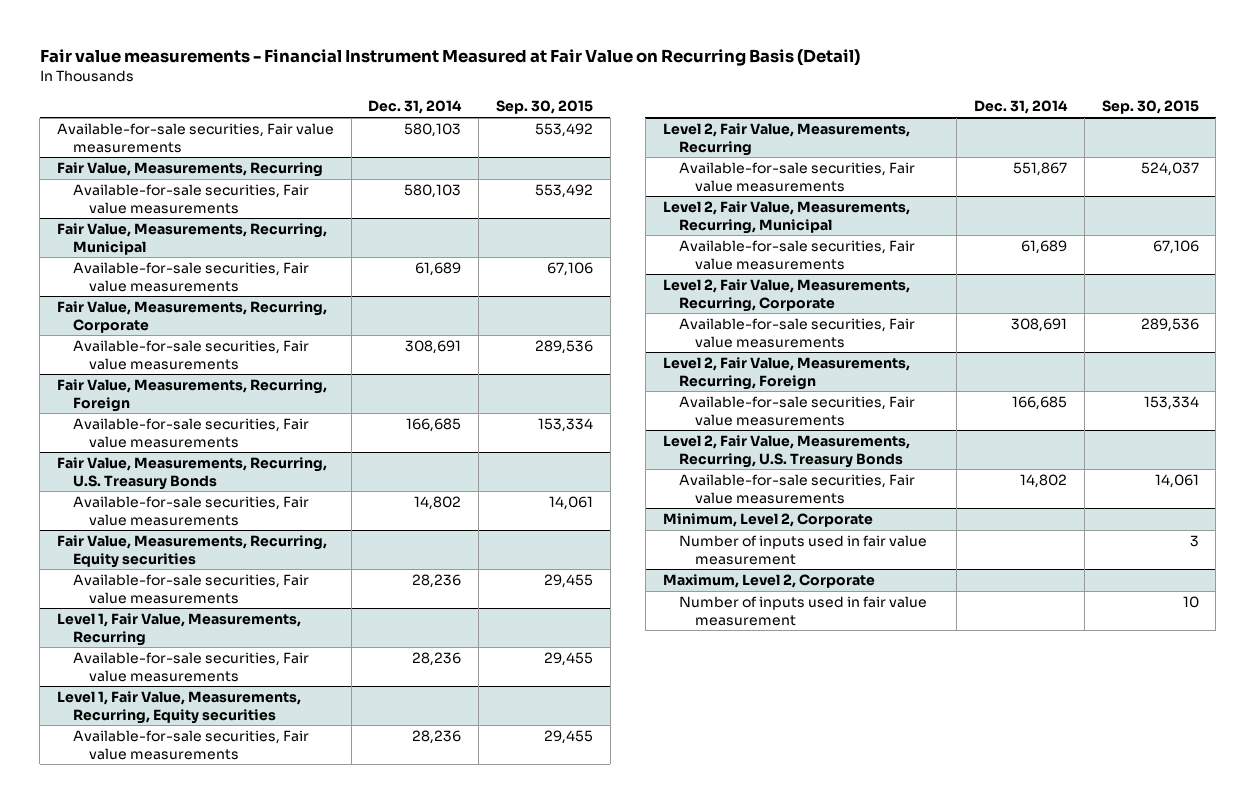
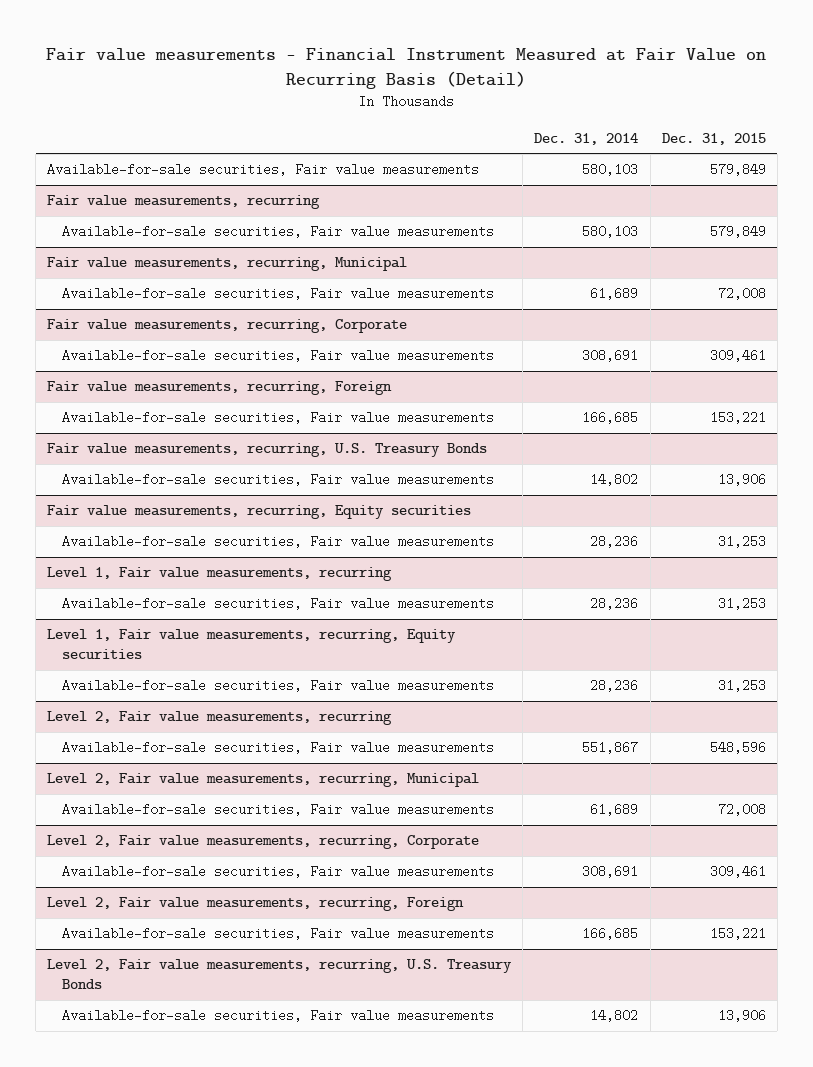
- | Dec. 31, 2014 | Sep. 30, 2015
+ | Dec. 31, 2014 | Dec. 31, 2015
- Fair Value, Measurements, Recurring
+ Fair value measurements, recurring
- Fair Value, Measurements, Recurring, Municipal
+ Fair value measurements, recurring, Municipal
- Fair Value, Measurements, Recurring, Corporate
+ Fair value measurements, recurring, Corporate
- Fair Value, Measurements, Recurring, Foreign
+ Fair value measurements, recurring, Foreign
- Fair Value, Measurements, Recurring, U.S. Treasury Bonds
+ Fair value measurements, recurring, U.S. Treasury Bonds
- Fair Value, Measurements, Recurring, Equity securities
+ Fair value measurements, recurring, Equity securities
- Level 1, Fair Value, Measurements, Recurring
+ Level 1, Fair value measurements, recurring
- Level 1, Fair Value, Measurements, Recurring, Equity securities
+ Level 1, Fair value measurements, recurring, Equity securities
- Level 2, Fair Value, Measurements, Recurring
+ Level 2, Fair value measurements, recurring
- Level 2, Fair Value, Measurements, Recurring, Municipal
+ Level 2, Fair value measurements, recurring, Municipal
- Level 2, Fair Value, Measurements, Recurring, Corporate
+ Level 2, Fair value measurements, recurring, Corporate
- Level 2, Fair Value, Measurements, Recurring, Foreign
+ Level 2, Fair value measurements, recurring, Foreign
- Level 2, Fair Value, Measurements, Recurring, U.S. Treasury Bonds
+ Level 2, Fair value measurements, recurring, U.S. Treasury Bonds
- Minimum, Level 2, Corporate
- Number of inputs used in fair value measurement | | 3
- Maximum, Level 2, Corporate
- Number of inputs used in fair value measurement | | 10

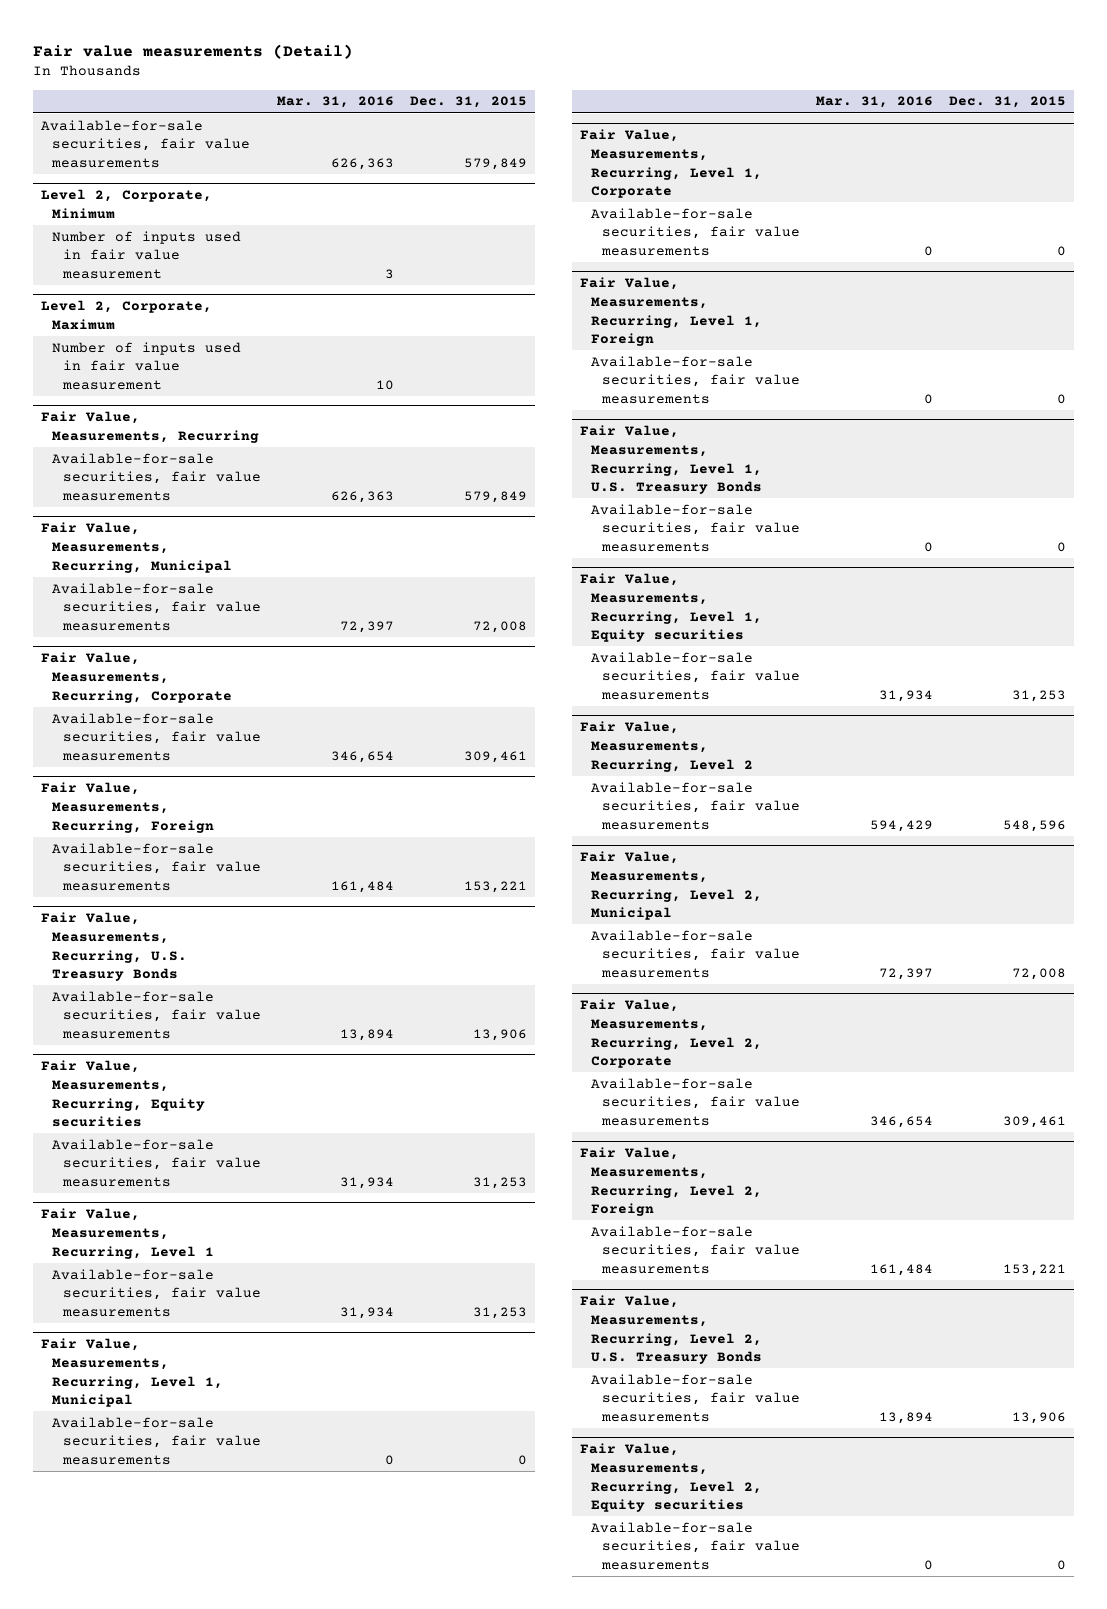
- Fair value measurements - Financial Instrument Measured at Fair Value on Recurring Basis (Detail)
+ Fair value measurements (Detail)
- | Dec. 31, 2014 | Dec. 31, 2015
+ | Mar. 31, 2016 | Dec. 31, 2015
- Available-for-sale securities, Fair value measurements | 580,103 | 579,849
- Fair value measurements, recurring
- Available-for-sale securities, Fair value measurements | 580,103 | 579,849
- Fair value measurements, recurring, Municipal
- Available-for-sale securities, Fair value measurements | 61,689 | 72,008
- Fair value measurements, recurring, Corporate
- Available-for-sale securities, Fair value measurements | 308,691 | 309,461
- Fair value measurements, recurring, Foreign
- Available-for-sale securities, Fair value measurements | 166,685 | 153,221
- Fair value measurements, recurring, U.S. Treasury Bonds
- Available-for-sale securities, Fair value measurements | 14,802 | 13,906
- Fair value measurements, recurring, Equity securities
- Available-for-sale securities, Fair value measurements | 28,236 | 31,253
- Level 1, Fair value measurements, recurring
- Available-for-sale securities, Fair value measurements | 28,236 | 31,253
- Level 1, Fair value measurements, recurring, Equity securities
- Available-for-sale securities, Fair value measurements | 28,236 | 31,253
- Level 2, Fair value measurements, recurring
- Available-for-sale securities, Fair value measurements | 551,867 | 548,596
- Level 2, Fair value measurements, recurring, Municipal
- Available-for-sale securities, Fair value measurements | 61,689 | 72,008
- Level 2, Fair value measurements, recurring, Corporate
- Available-for-sale securities, Fair value measurements | 308,691 | 309,461
- Level 2, Fair value measurements, recurring, Foreign
- Available-for-sale securities, Fair value measurements | 166,685 | 153,221
- Level 2, Fair value measurements, recurring, U.S. Treasury Bonds
- Available-for-sale securities, Fair value measurements | 14,802 | 13,906
+ Available-for-sale securities, fair value measurements | 626,363 | 579,849
+ Level 2, Corporate, Minimum
+ Number of inputs used in fair value measurement | 3 |
+ Level 2, Corporate, Maximum
+ Number of inputs used in fair value measurement | 10 |
+ Fair Value, Measurements, Recurring
+ Available-for-sale securities, fair value measurements | 626,363 | 579,849
+ Fair Value, Measurements, Recurring, Municipal
+ Available-for-sale securities, fair value measurements | 72,397 | 72,008
+ Fair Value, Measurements, Recurring, Corporate
+ Available-for-sale securities, fair value measurements | 346,654 | 309,461
+ Fair Value, Measurements, Recurring, Foreign
+ Available-for-sale securities, fair value measurements | 161,484 | 153,221
+ Fair Value, Measurements, Recurring, U.S. Treasury Bonds
+ Available-for-sale securities, fair value measurements | 13,894 | 13,906
+ Fair Value, Measurements, Recurring, Equity securities
+ Available-for-sale securities, fair value measurements | 31,934 | 31,253
+ Fair Value, Measurements, Recurring, Level 1
+ Available-for-sale securities, fair value measurements | 31,934 | 31,253
+ Fair Value, Measurements, Recurring, Level 1, Municipal
+ Available-for-sale securities, fair value measurements | 0 | 0
+ Fair Value, Measurements, Recurring, Level 1, Corporate
+ Available-for-sale securities, fair value measurements | 0 | 0
+ Fair Value, Measurements, Recurring, Level 1, Foreign
+ Available-for-sale securities, fair value measurements | 0 | 0
+ Fair Value, Measurements, Recurring, Level 1, U.S. Treasury Bonds
+ Available-for-sale securities, fair value measurements | 0 | 0
+ Fair Value, Measurements, Recurring, Level 1, Equity securities
+ Available-for-sale securities, fair value measurements | 31,934 | 31,253
+ Fair Value, Measurements, Recurring, Level 2
+ Available-for-sale securities, fair value measurements | 594,429 | 548,596
+ Fair Value, Measurements, Recurring, Level 2, Municipal
+ Available-for-sale securities, fair value measurements | 72,397 | 72,008
+ Fair Value, Measurements, Recurring, Level 2, Corporate
+ Available-for-sale securities, fair value measurements | 346,654 | 309,461
+ Fair Value, Measurements, Recurring, Level 2, Foreign
+ Available-for-sale securities, fair value measurements | 161,484 | 153,221
+ Fair Value, Measurements, Recurring, Level 2, U.S. Treasury Bonds
+ Available-for-sale securities, fair value measurements | 13,894 | 13,906
+ Fair Value, Measurements, Recurring, Level 2, Equity securities
+ Available-for-sale securities, fair value measurements | 0 | 0

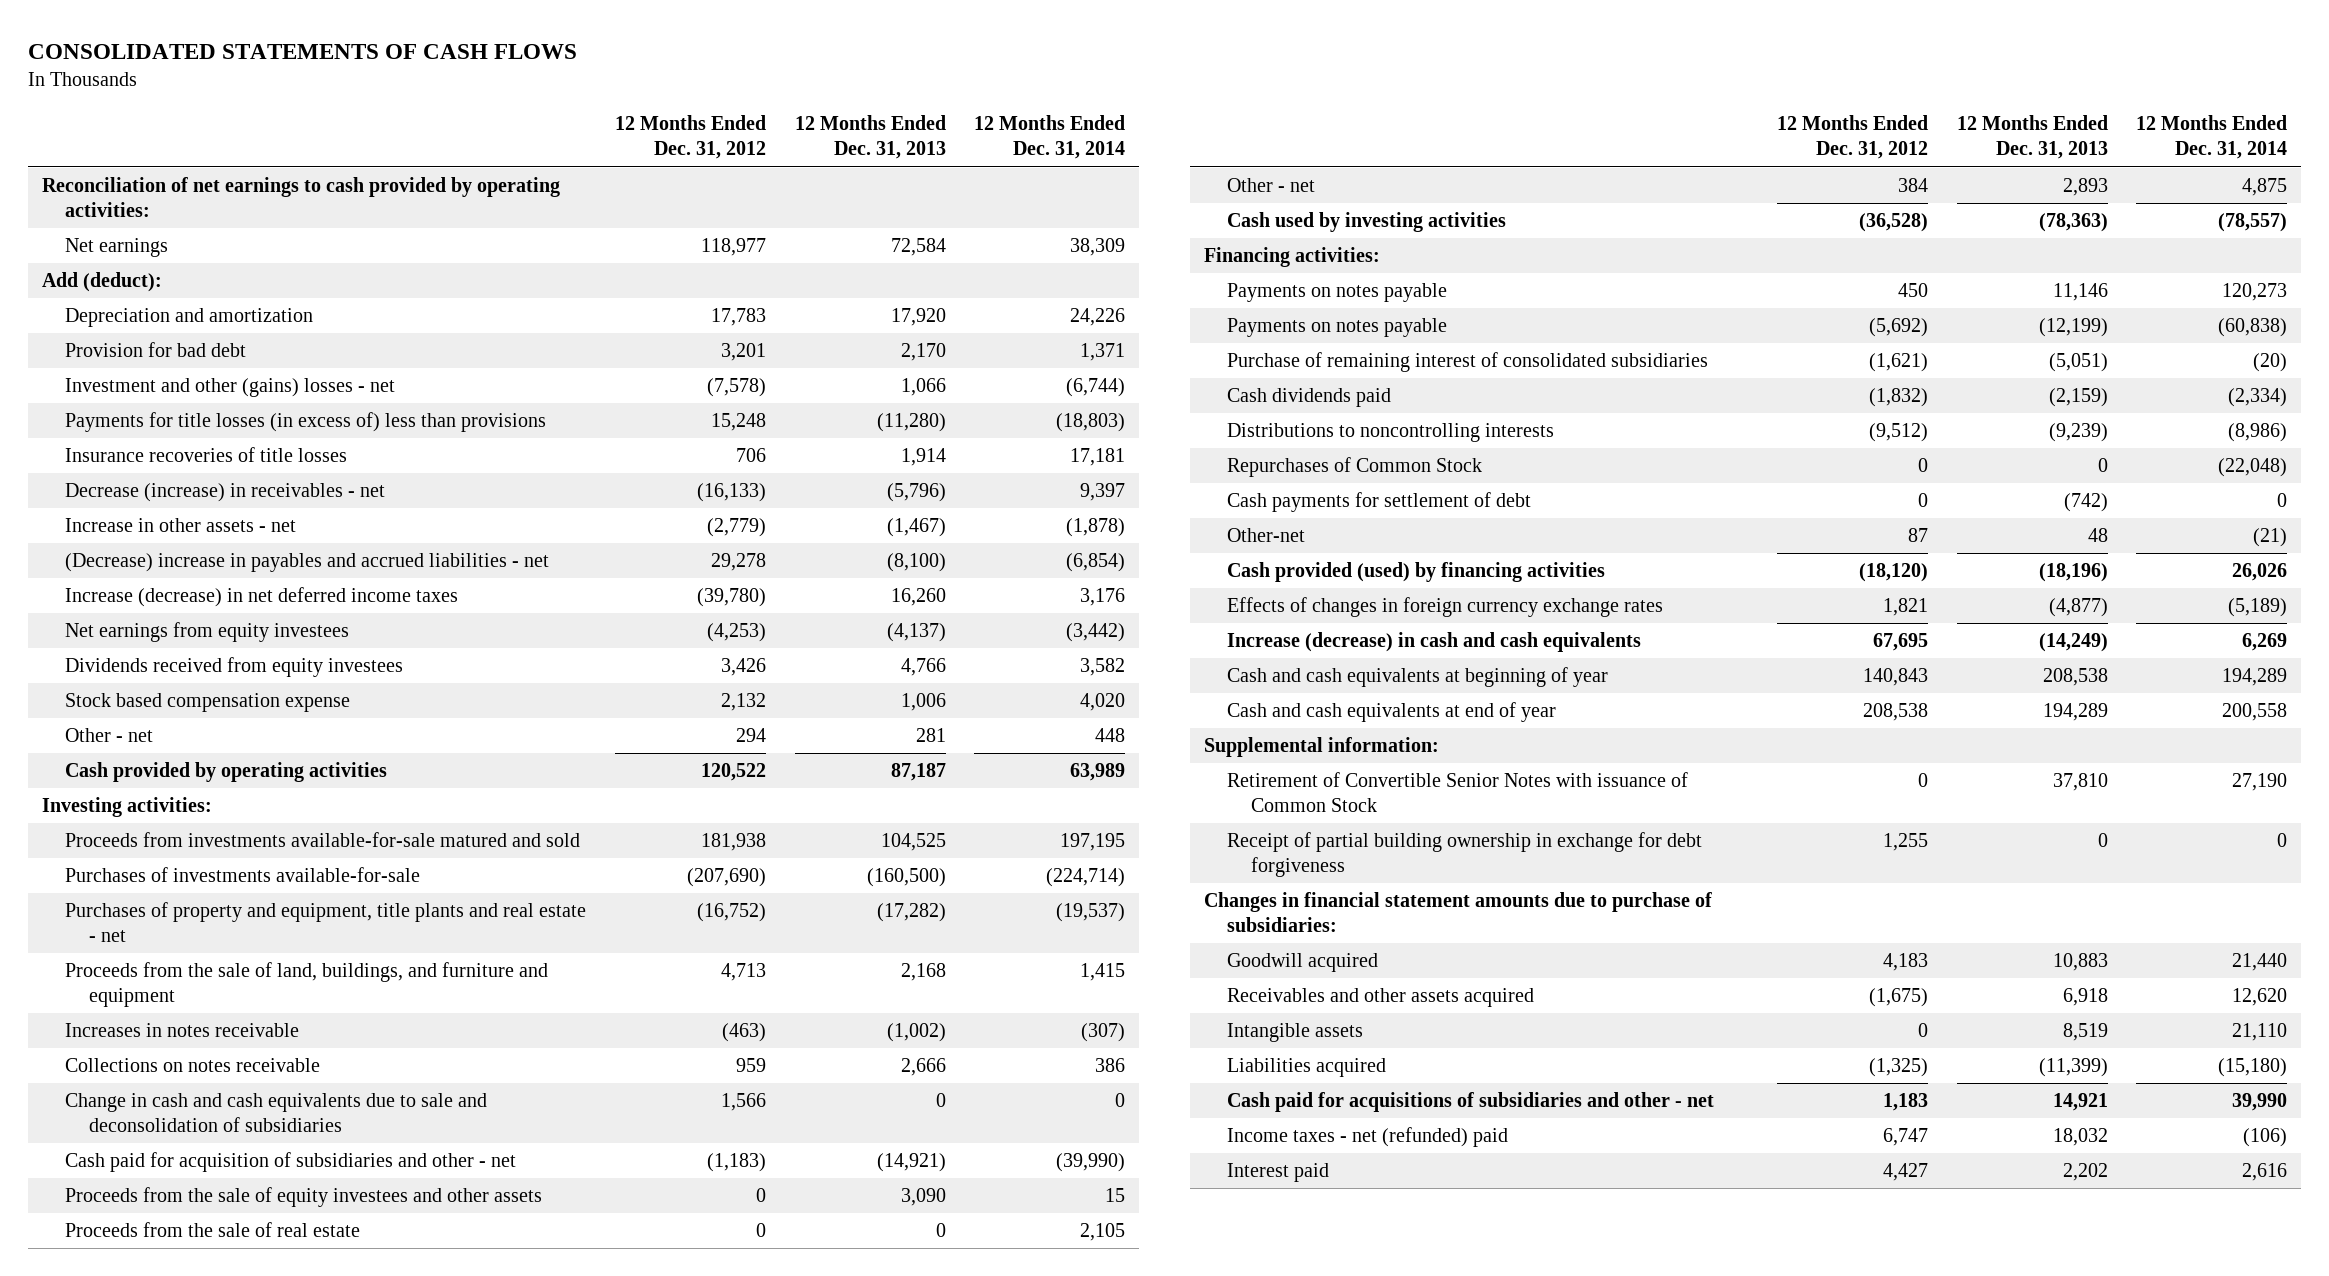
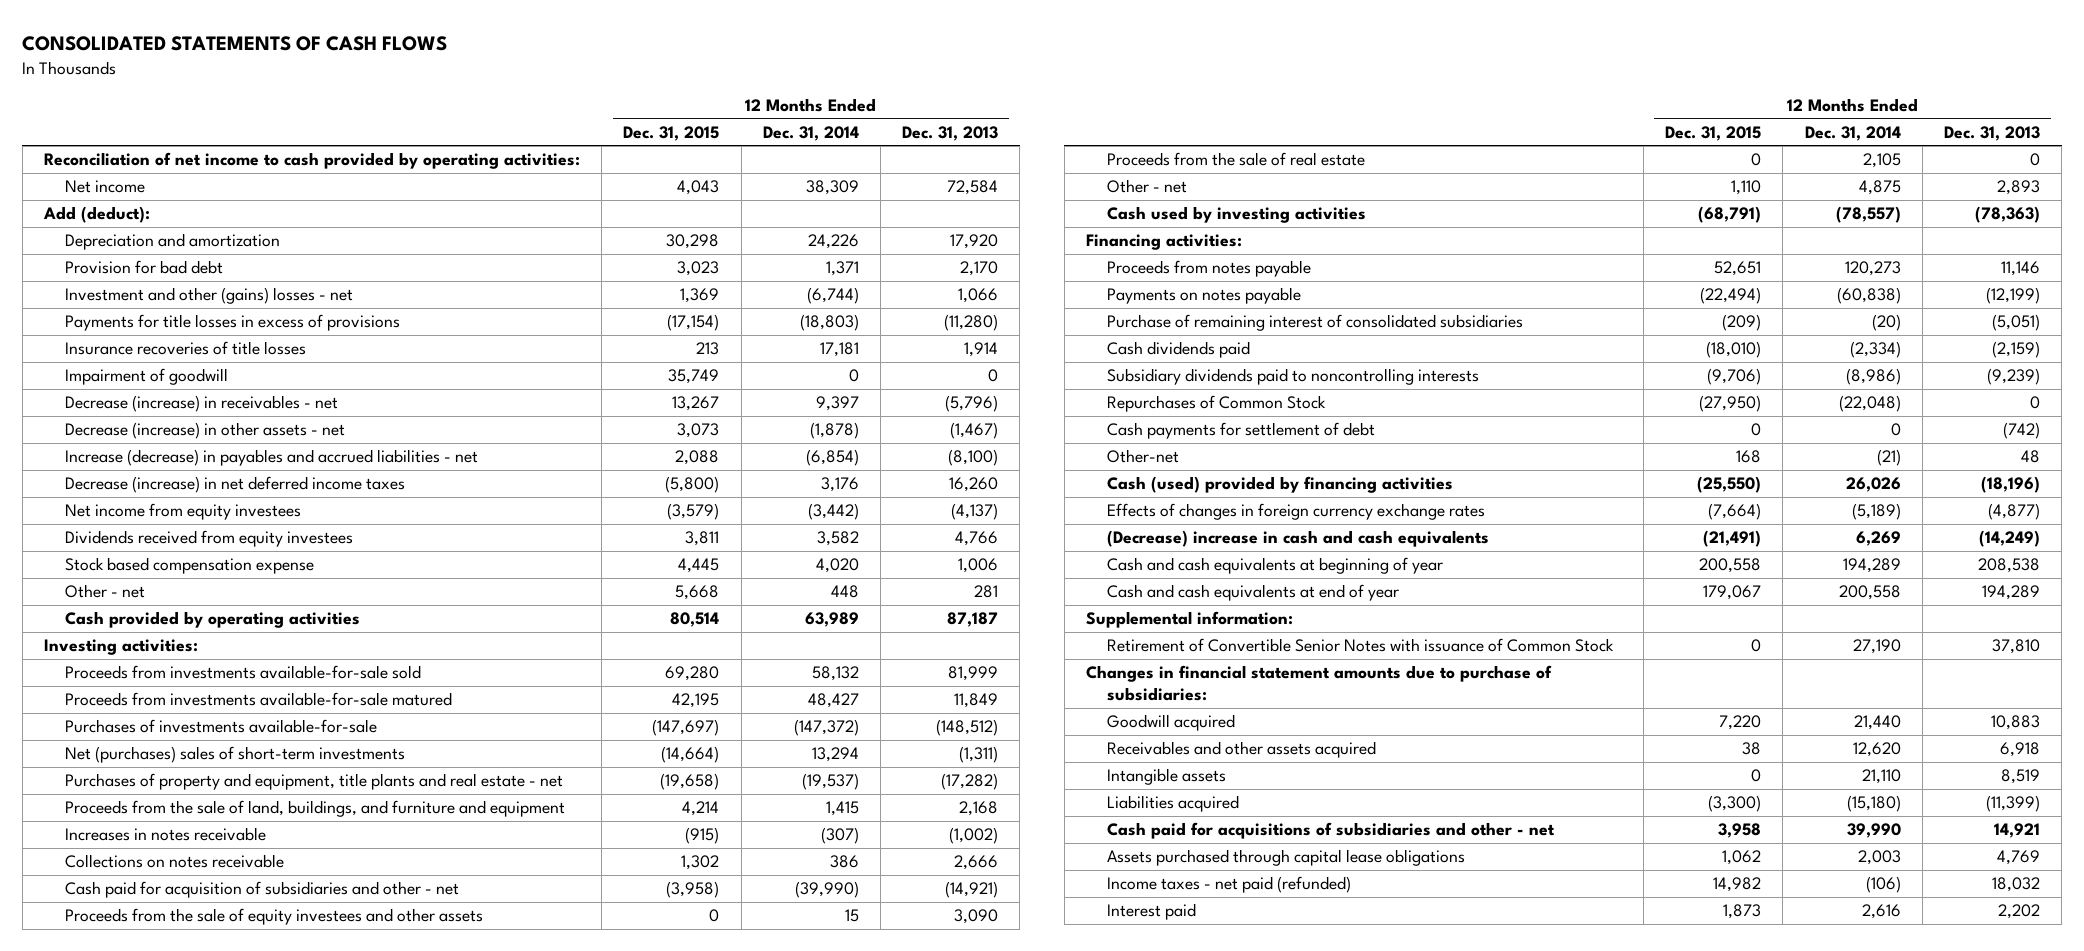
- | 12 Months Ended Dec. 31, 2012 | 12 Months Ended Dec. 31, 2013 | 12 Months Ended Dec. 31, 2014
+ | 12 Months Ended Dec. 31, 2015 | 12 Months Ended Dec. 31, 2014 | 12 Months Ended Dec. 31, 2013
- Reconciliation of net earnings to cash provided by operating activities:
- Net earnings | 118,977 | 72,584 | 38,309
+ Reconciliation of net income to cash provided by operating activities:
+ Net income | 4,043 | 38,309 | 72,584
- Payments for title losses (in excess of) less than provisions | 15,248 | (11,280) | (18,803)
+ Payments for title losses in excess of provisions | (17,154) | (18,803) | (11,280)
+ Impairment of goodwill | 35,749 | 0 | 0
- Increase in other assets - net | (2,779) | (1,467) | (1,878)
- (Decrease) increase in payables and accrued liabilities - net | 29,278 | (8,100) | (6,854)
- Increase (decrease) in net deferred income taxes | (39,780) | 16,260 | 3,176
- Net earnings from equity investees | (4,253) | (4,137) | (3,442)
+ Decrease (increase) in other assets - net | 3,073 | (1,878) | (1,467)
+ Increase (decrease) in payables and accrued liabilities - net | 2,088 | (6,854) | (8,100)
+ Decrease (increase) in net deferred income taxes | (5,800) | 3,176 | 16,260
+ Net income from equity investees | (3,579) | (3,442) | (4,137)
- Proceeds from investments available-for-sale matured and sold | 181,938 | 104,525 | 197,195
- Purchases of investments available-for-sale | (207,690) | (160,500) | (224,714)
+ Proceeds from investments available-for-sale sold | 69,280 | 58,132 | 81,999
+ Proceeds from investments available-for-sale matured | 42,195 | 48,427 | 11,849
+ Purchases of investments available-for-sale | (147,697) | (147,372) | (148,512)
+ Net (purchases) sales of short-term investments | (14,664) | 13,294 | (1,311)
- Change in cash and cash equivalents due to sale and deconsolidation of subsidiaries | 1,566 | 0 | 0
- Payments on notes payable | 450 | 11,146 | 120,273
+ Proceeds from notes payable | 52,651 | 120,273 | 11,146
- Distributions to noncontrolling interests | (9,512) | (9,239) | (8,986)
+ Subsidiary dividends paid to noncontrolling interests | (9,706) | (8,986) | (9,239)
- Cash provided (used) by financing activities | (18,120) | (18,196) | 26,026
+ Cash (used) provided by financing activities | (25,550) | 26,026 | (18,196)
- Increase (decrease) in cash and cash equivalents | 67,695 | (14,249) | 6,269
+ (Decrease) increase in cash and cash equivalents | (21,491) | 6,269 | (14,249)
- Receipt of partial building ownership in exchange for debt forgiveness | 1,255 | 0 | 0
- Income taxes - net (refunded) paid | 6,747 | 18,032 | (106)
+ Assets purchased through capital lease obligations | 1,062 | 2,003 | 4,769
+ Income taxes - net paid (refunded) | 14,982 | (106) | 18,032

